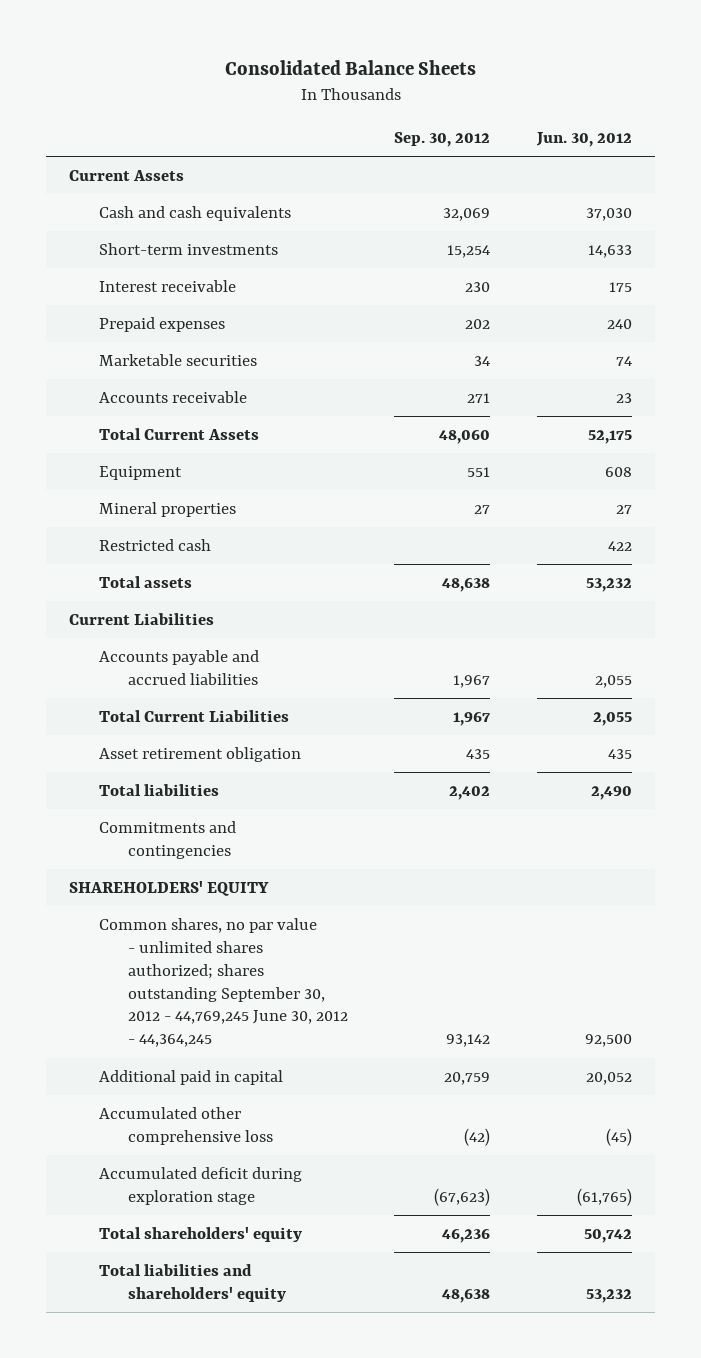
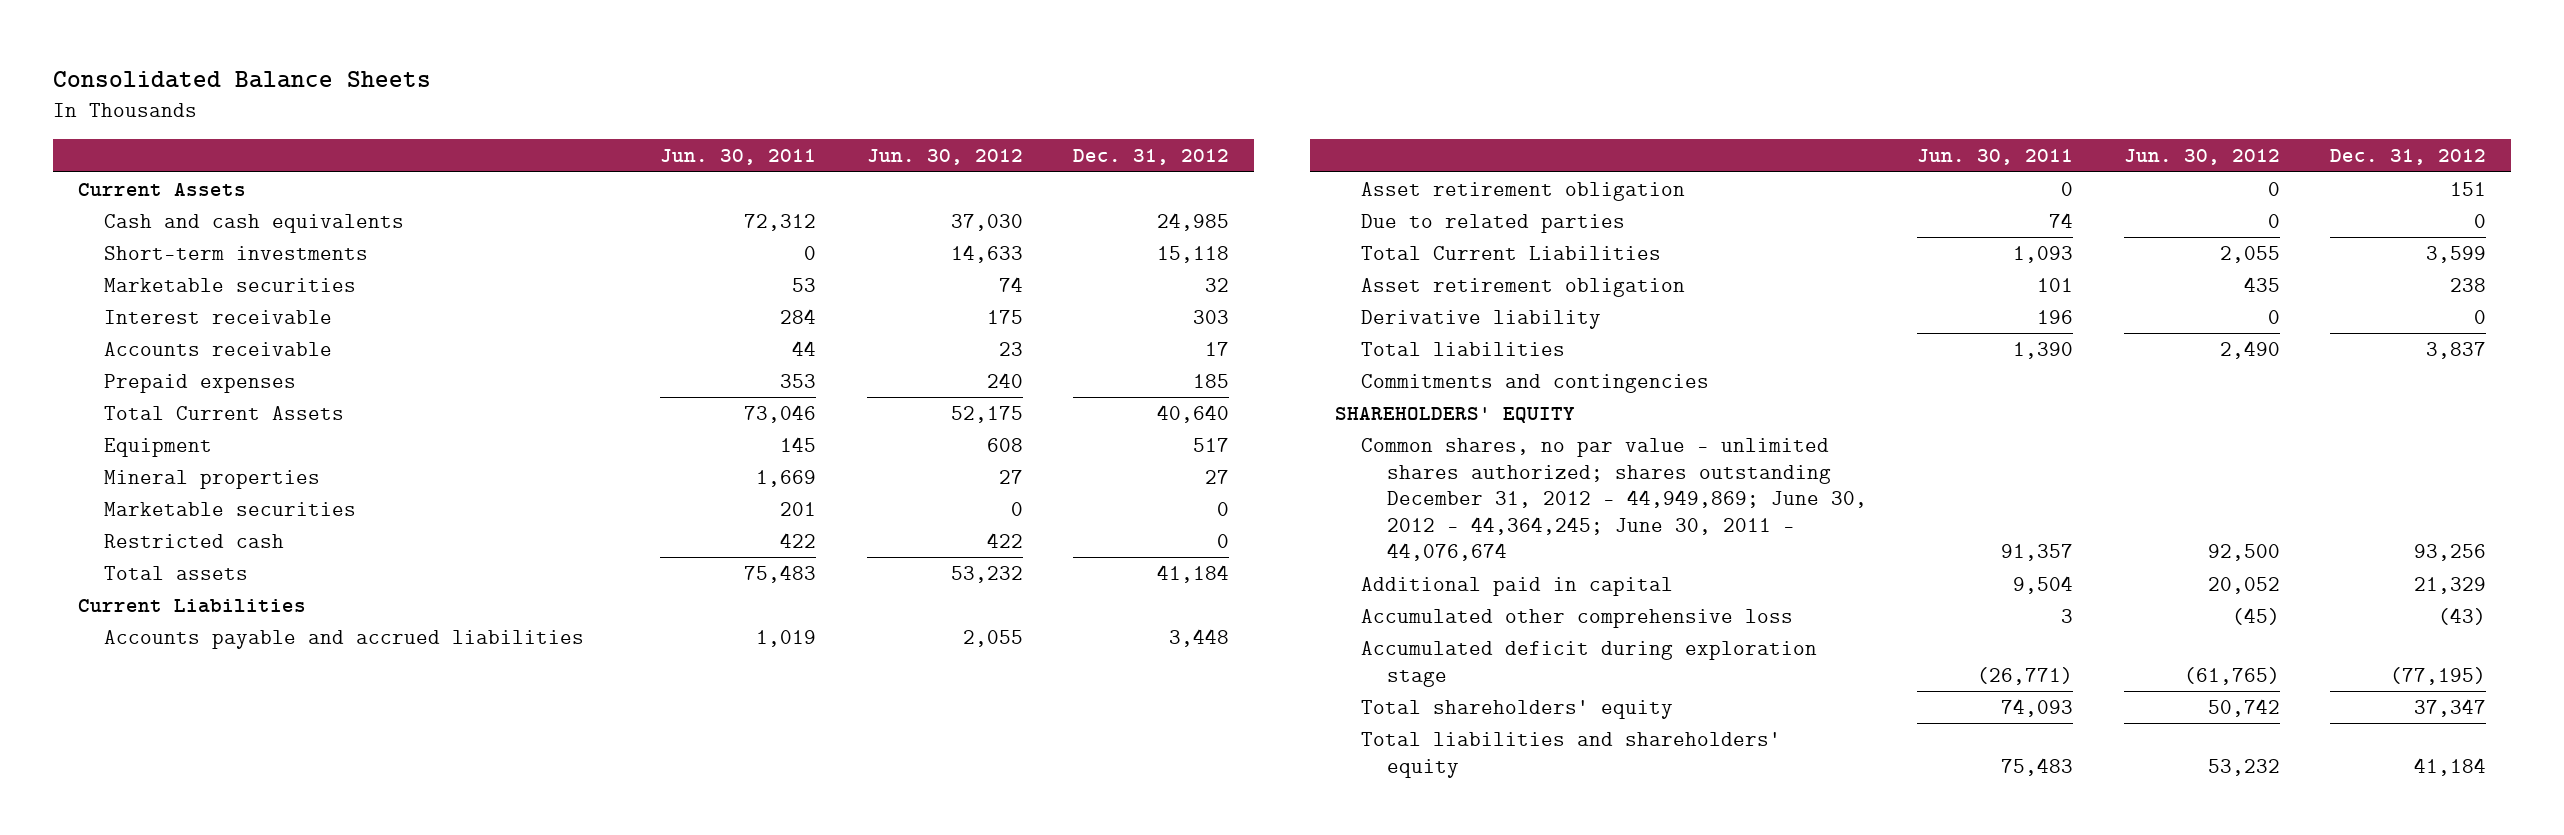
- | Sep. 30, 2012 | Jun. 30, 2012
+ | Jun. 30, 2011 | Jun. 30, 2012 | Dec. 31, 2012
moved down: Interest receivable | 284 | 175 | 303
moved down: Prepaid expenses | 353 | 240 | 185
+ Marketable securities | 201 | 0 | 0
+ Asset retirement obligation | 0 | 0 | 151
+ Due to related parties | 74 | 0 | 0
+ Derivative liability | 196 | 0 | 0
- Common shares, no par value - unlimited shares authorized; shares outstanding September 30, 2012 - 44,769,245 June 30, 2012 - 44,364,245 | 93,142 | 92,500
+ Common shares, no par value - unlimited shares authorized; shares outstanding December 31, 2012 - 44,949,869; June 30, 2012 - 44,364,245; June 30, 2011 - 44,076,674 | 91,357 | 92,500 | 93,256

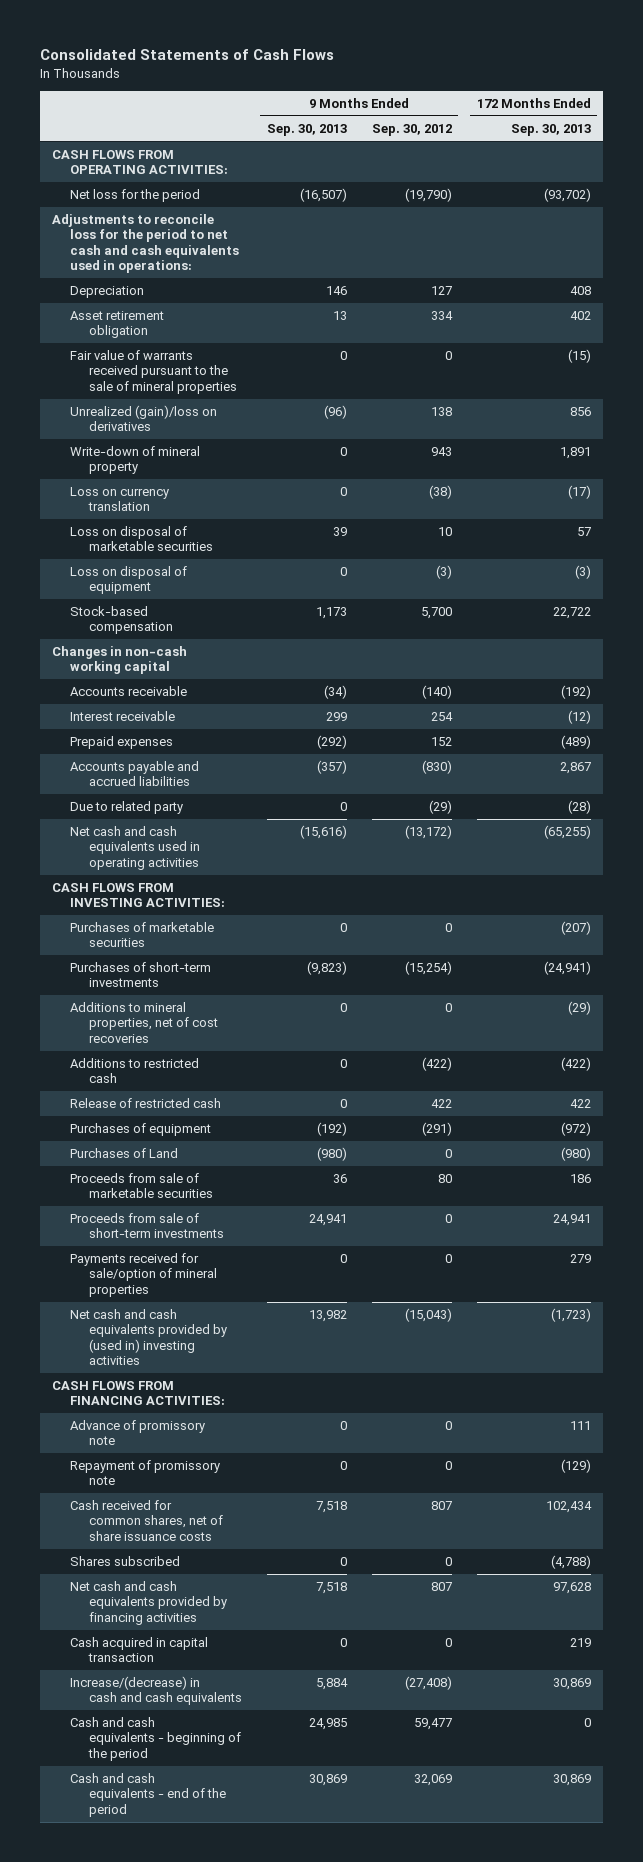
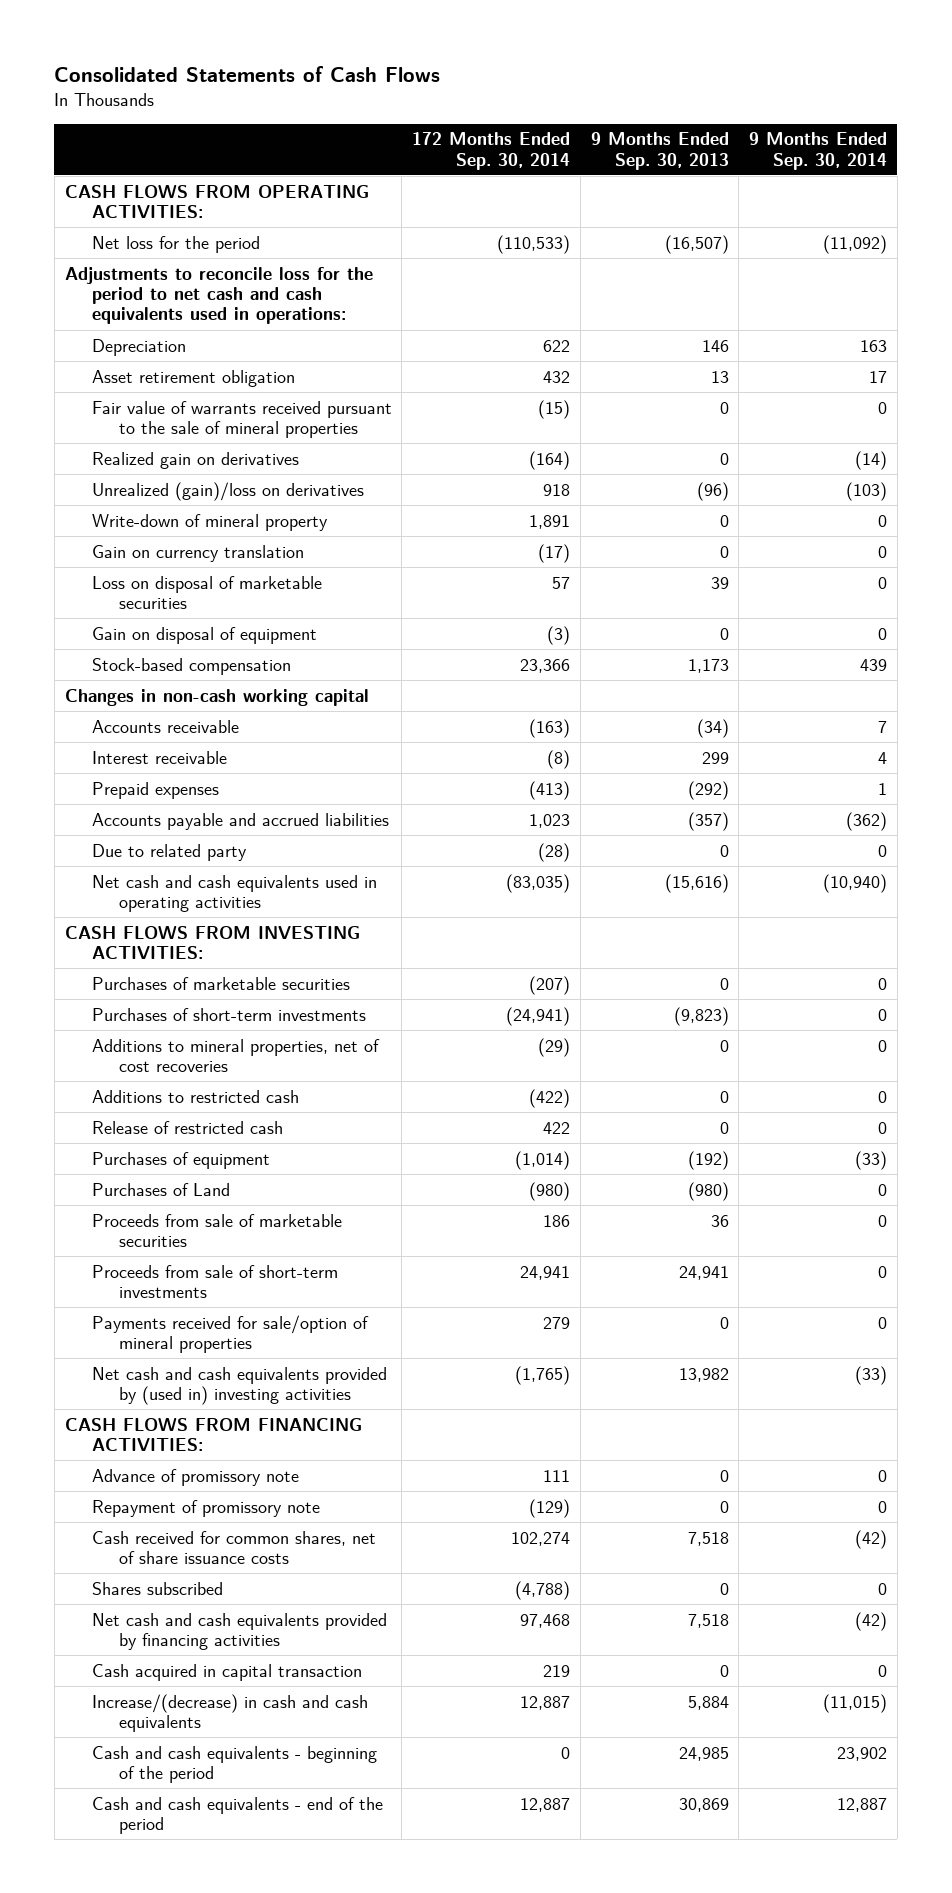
- | 9 Months Ended Sep. 30, 2013 | 9 Months Ended Sep. 30, 2012 | 172 Months Ended Sep. 30, 2013
+ | 172 Months Ended Sep. 30, 2014 | 9 Months Ended Sep. 30, 2013 | 9 Months Ended Sep. 30, 2014
+ Realized gain on derivatives | (164) | 0 | (14)
- Loss on currency translation | 0 | (38) | (17)
+ Gain on currency translation | (17) | 0 | 0
- Loss on disposal of equipment | 0 | (3) | (3)
+ Gain on disposal of equipment | (3) | 0 | 0

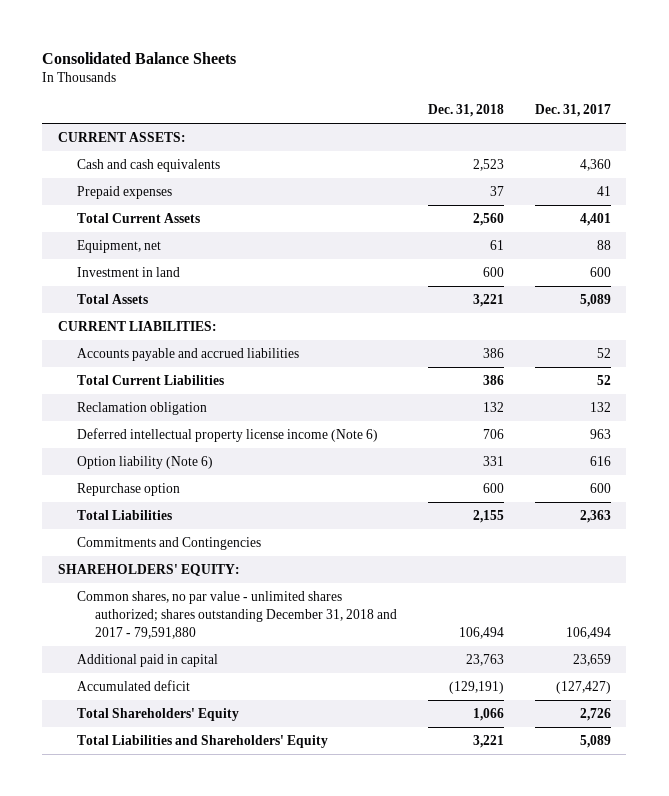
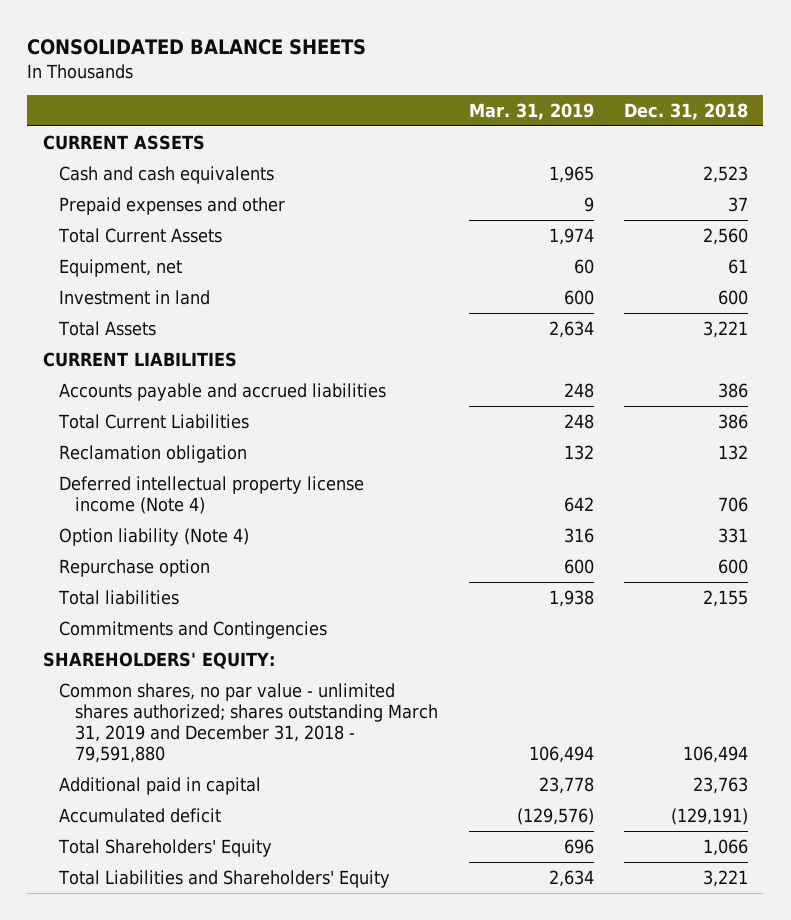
- Consolidated Balance Sheets
+ CONSOLIDATED BALANCE SHEETS
- | Dec. 31, 2018 | Dec. 31, 2017
+ | Mar. 31, 2019 | Dec. 31, 2018
- CURRENT ASSETS:
+ CURRENT ASSETS
- Prepaid expenses | 37 | 41
+ Prepaid expenses and other | 9 | 37
- CURRENT LIABILITIES:
+ CURRENT LIABILITIES
- Deferred intellectual property license income (Note 6) | 706 | 963
- Option liability (Note 6) | 331 | 616
+ Deferred intellectual property license income (Note 4) | 642 | 706
+ Option liability (Note 4) | 316 | 331
- Total Liabilities | 2,155 | 2,363
+ Total liabilities | 1,938 | 2,155
- Common shares, no par value - unlimited shares authorized; shares outstanding December 31, 2018 and 2017 - 79,591,880 | 106,494 | 106,494
+ Common shares, no par value - unlimited shares authorized; shares outstanding March 31, 2019 and December 31, 2018 - 79,591,880 | 106,494 | 106,494

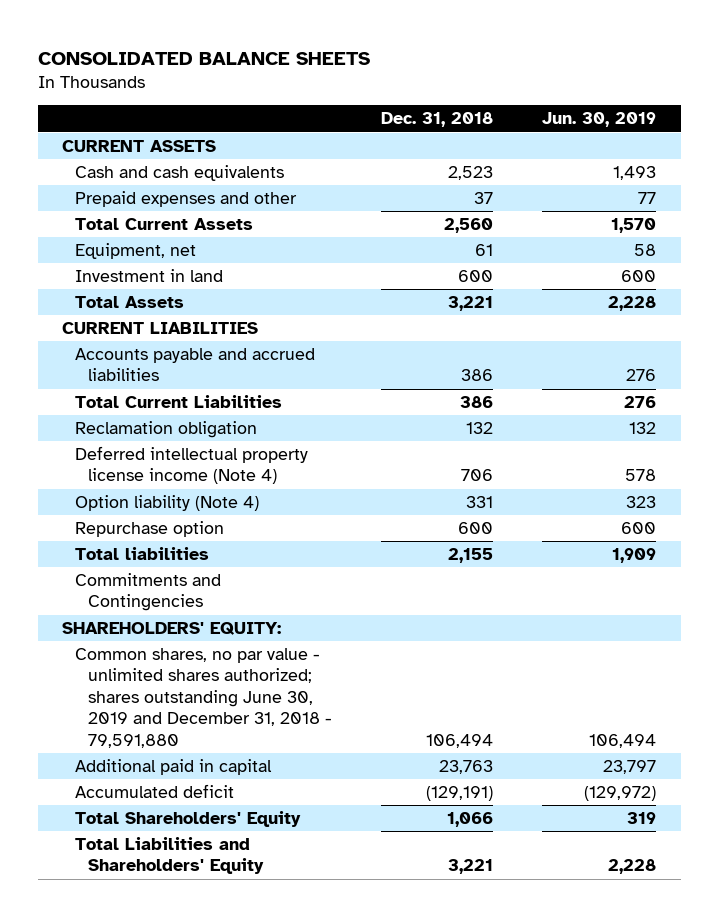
- | Mar. 31, 2019 | Dec. 31, 2018
+ | Dec. 31, 2018 | Jun. 30, 2019
- Common shares, no par value - unlimited shares authorized; shares outstanding March 31, 2019 and December 31, 2018 - 79,591,880 | 106,494 | 106,494
+ Common shares, no par value - unlimited shares authorized; shares outstanding June 30, 2019 and December 31, 2018 - 79,591,880 | 106,494 | 106,494

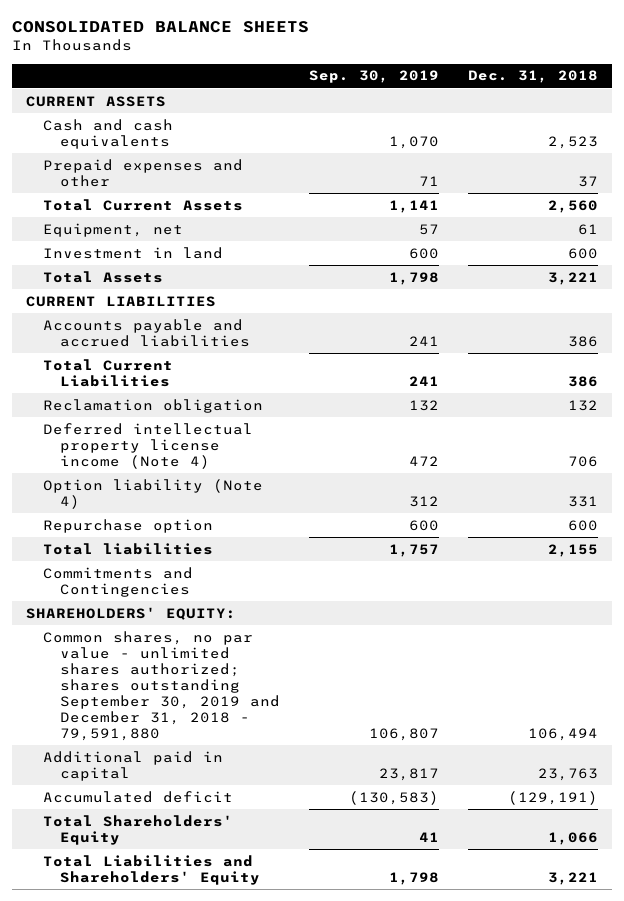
- | Dec. 31, 2018 | Jun. 30, 2019
+ | Sep. 30, 2019 | Dec. 31, 2018
- Common shares, no par value - unlimited shares authorized; shares outstanding June 30, 2019 and December 31, 2018 - 79,591,880 | 106,494 | 106,494
+ Common shares, no par value - unlimited shares authorized; shares outstanding September 30, 2019 and December 31, 2018 - 79,591,880 | 106,807 | 106,494

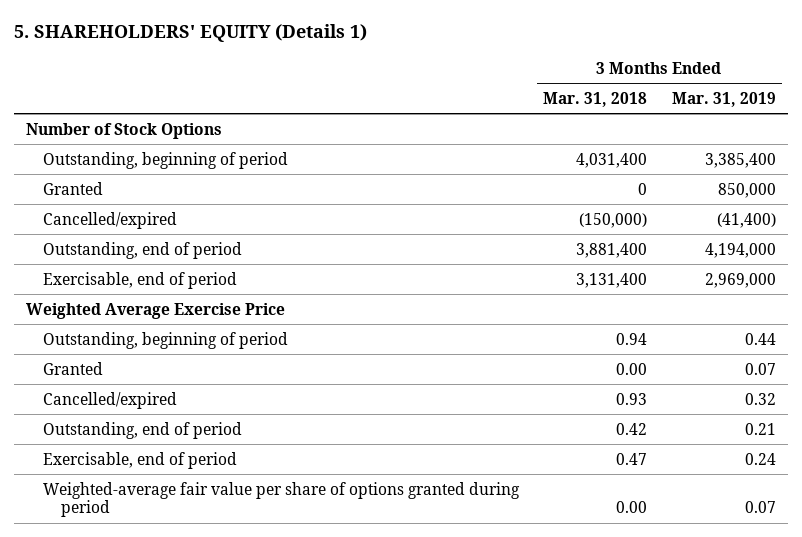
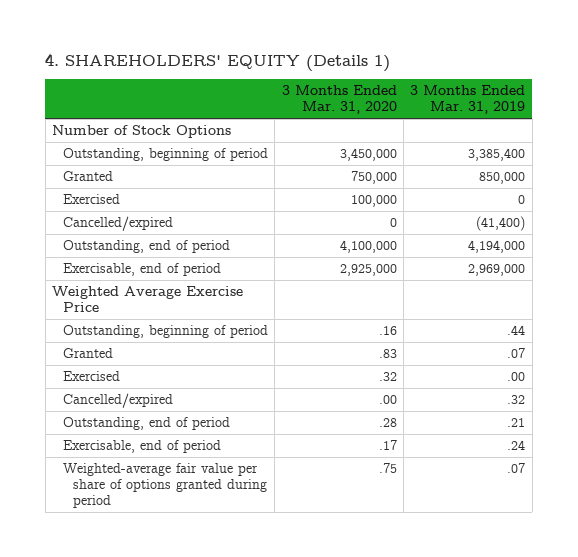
- 5. SHAREHOLDERS' EQUITY (Details 1)
+ 4. SHAREHOLDERS' EQUITY (Details 1)
- | 3 Months Ended Mar. 31, 2018 | 3 Months Ended Mar. 31, 2019
+ | 3 Months Ended Mar. 31, 2020 | 3 Months Ended Mar. 31, 2019
+ Exercised | 100,000 | 0
- Outstanding, beginning of period | 0.94 | 0.44
- Granted | 0.00 | 0.07
- Cancelled/expired | 0.93 | 0.32
- Outstanding, end of period | 0.42 | 0.21
- Exercisable, end of period | 0.47 | 0.24
- Weighted-average fair value per share of options granted during period | 0.00 | 0.07
+ Outstanding, beginning of period | .16 | .44
+ Granted | .83 | .07
+ Exercised | .32 | .00
+ Cancelled/expired | .00 | .32
+ Outstanding, end of period | .28 | .21
+ Exercisable, end of period | .17 | .24
+ Weighted-average fair value per share of options granted during period | .75 | .07

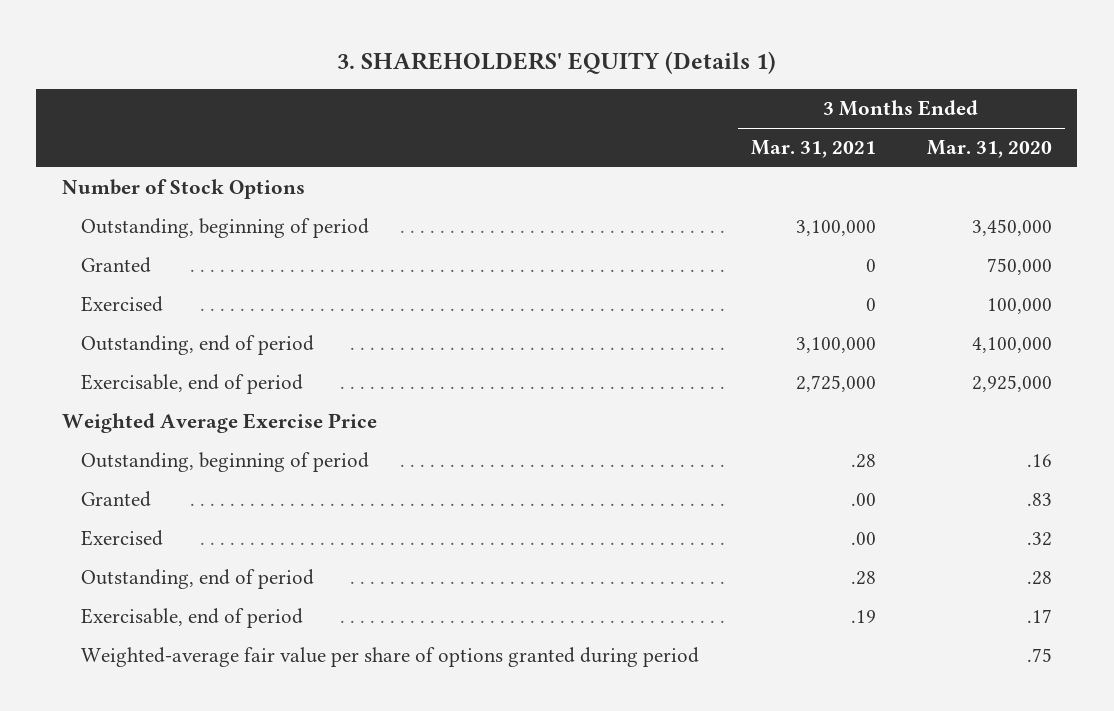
- 4. SHAREHOLDERS' EQUITY (Details 1)
+ 3. SHAREHOLDERS' EQUITY (Details 1)
- | 3 Months Ended Mar. 31, 2020 | 3 Months Ended Mar. 31, 2019
+ | 3 Months Ended Mar. 31, 2021 | 3 Months Ended Mar. 31, 2020
- Cancelled/expired | 0 | (41,400)
- Cancelled/expired | .00 | .32

